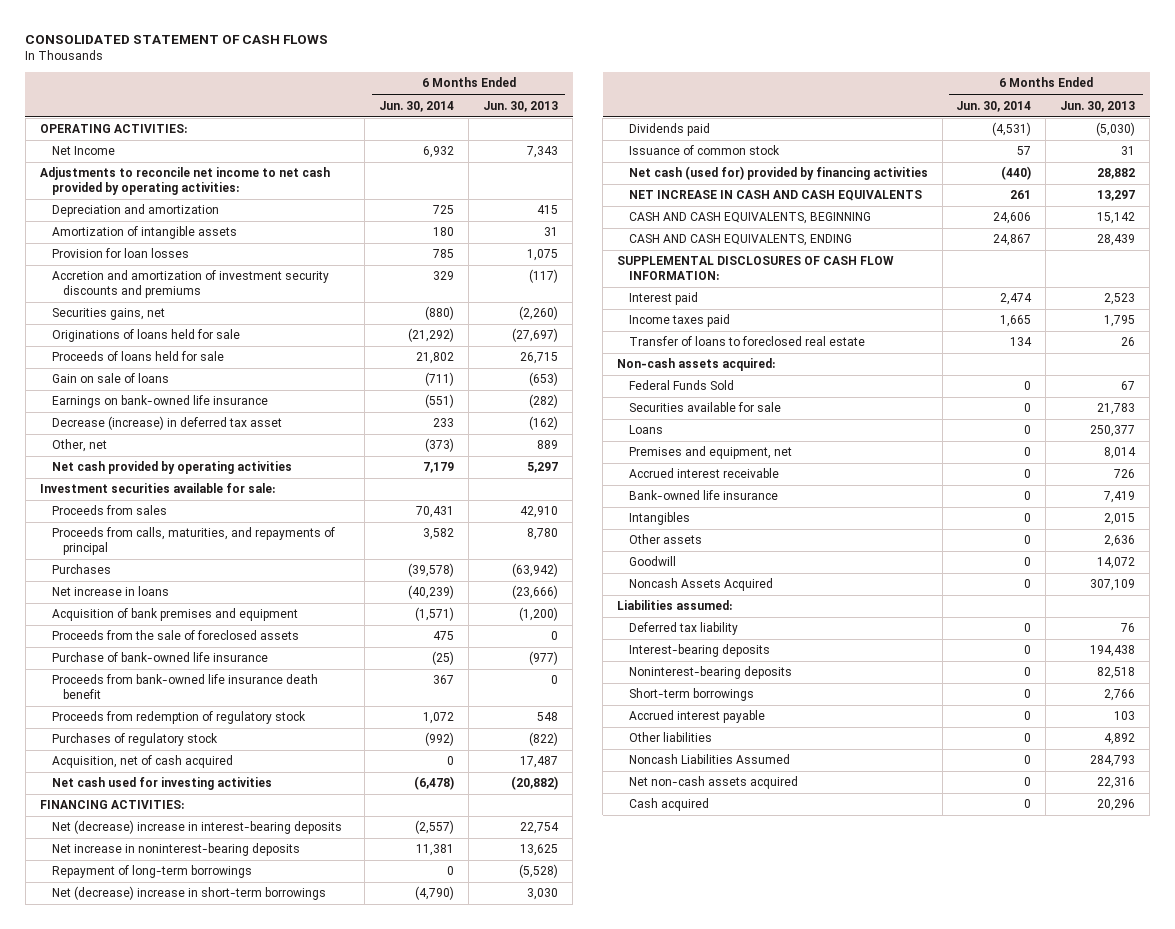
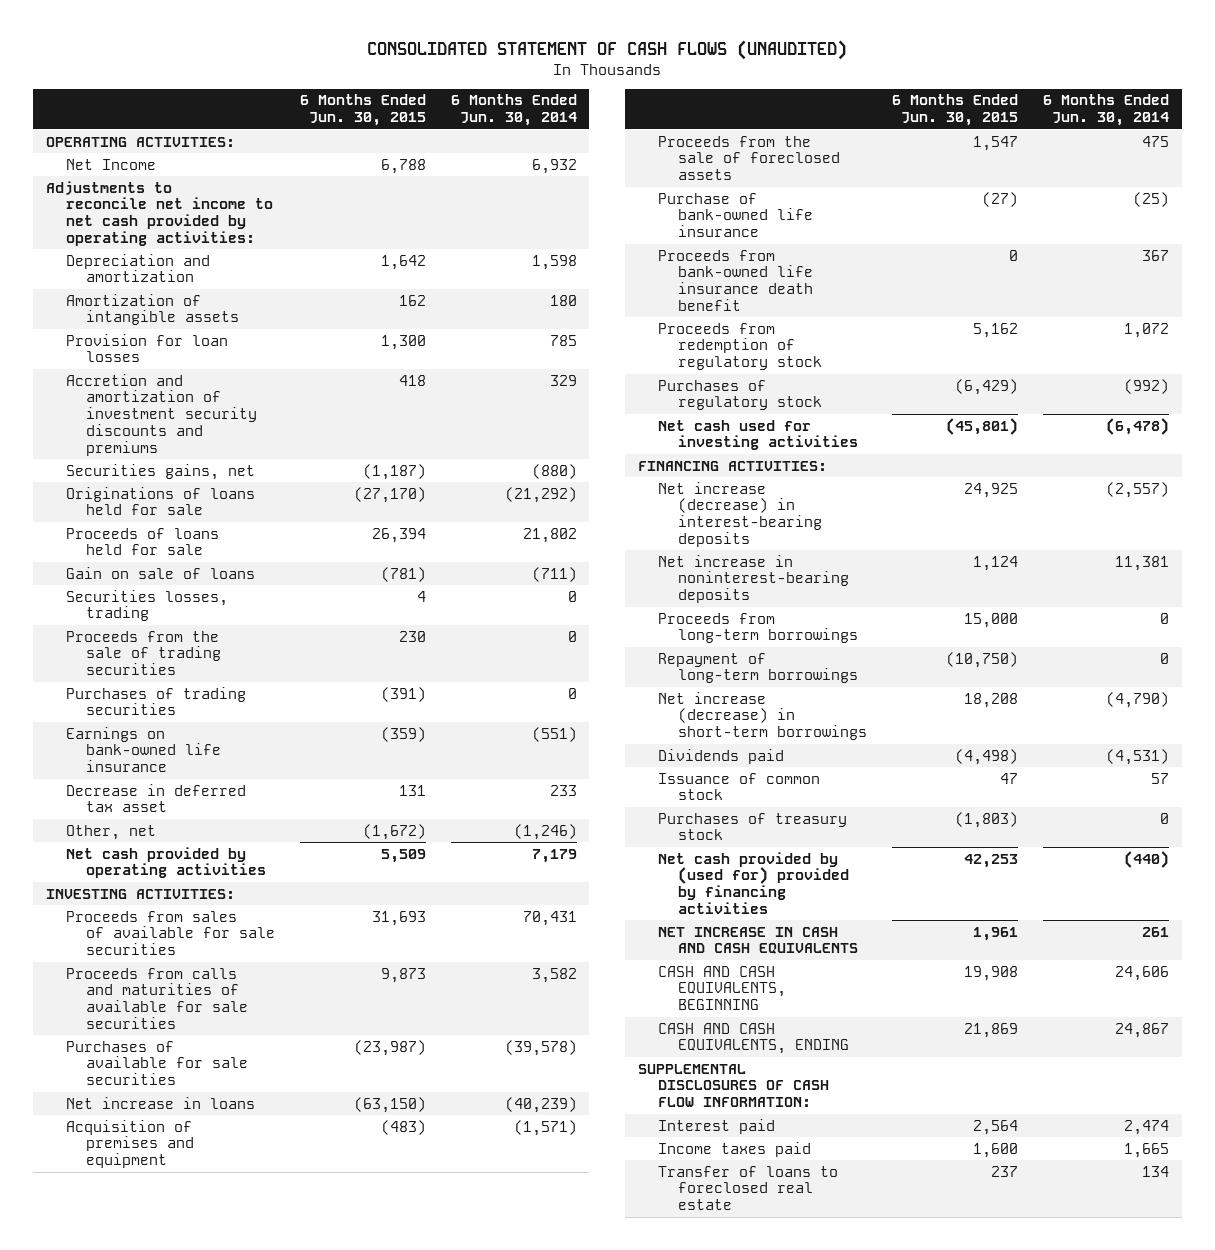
- CONSOLIDATED STATEMENT OF CASH FLOWS
+ CONSOLIDATED STATEMENT OF CASH FLOWS (UNAUDITED)
- | 6 Months Ended Jun. 30, 2014 | 6 Months Ended Jun. 30, 2013
+ | 6 Months Ended Jun. 30, 2015 | 6 Months Ended Jun. 30, 2014
- Depreciation and amortization | 725 | 415
+ Depreciation and amortization | 1,642 | 1,598
+ Securities losses, trading | 4 | 0
+ Proceeds from the sale of trading securities | 230 | 0
+ Purchases of trading securities | (391) | 0
- Decrease (increase) in deferred tax asset | 233 | (162)
- Other, net | (373) | 889
+ Decrease in deferred tax asset | 131 | 233
+ Other, net | (1,672) | (1,246)
- Investment securities available for sale:
- Proceeds from sales | 70,431 | 42,910
- Proceeds from calls, maturities, and repayments of principal | 3,582 | 8,780
- Purchases | (39,578) | (63,942)
+ INVESTING ACTIVITIES:
+ Proceeds from sales of available for sale securities | 31,693 | 70,431
+ Proceeds from calls and maturities of available for sale securities | 9,873 | 3,582
+ Purchases of available for sale securities | (23,987) | (39,578)
- Acquisition of bank premises and equipment | (1,571) | (1,200)
+ Acquisition of premises and equipment | (483) | (1,571)
- Acquisition, net of cash acquired | 0 | 17,487
- Net (decrease) increase in interest-bearing deposits | (2,557) | 22,754
+ Net increase (decrease) in interest-bearing deposits | 24,925 | (2,557)
+ Proceeds from long-term borrowings | 15,000 | 0
- Net (decrease) increase in short-term borrowings | (4,790) | 3,030
+ Net increase (decrease) in short-term borrowings | 18,208 | (4,790)
- Net cash (used for) provided by financing activities | (440) | 28,882
+ Purchases of treasury stock | (1,803) | 0
+ Net cash provided by (used for) provided by financing activities | 42,253 | (440)
- Non-cash assets acquired:
- Federal Funds Sold | 0 | 67
- Securities available for sale | 0 | 21,783
- Loans | 0 | 250,377
- Premises and equipment, net | 0 | 8,014
- Accrued interest receivable | 0 | 726
- Bank-owned life insurance | 0 | 7,419
- Intangibles | 0 | 2,015
- Other assets | 0 | 2,636
- Goodwill | 0 | 14,072
- Noncash Assets Acquired | 0 | 307,109
- Liabilities assumed:
- Deferred tax liability | 0 | 76
- Interest-bearing deposits | 0 | 194,438
- Noninterest-bearing deposits | 0 | 82,518
- Short-term borrowings | 0 | 2,766
- Accrued interest payable | 0 | 103
- Other liabilities | 0 | 4,892
- Noncash Liabilities Assumed | 0 | 284,793
- Net non-cash assets acquired | 0 | 22,316
- Cash acquired | 0 | 20,296

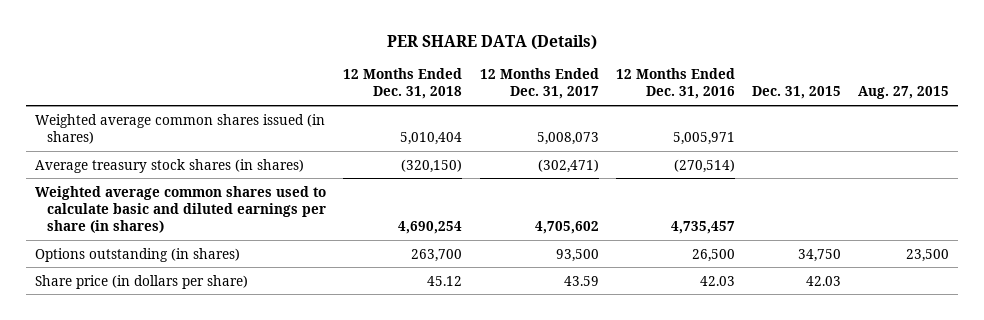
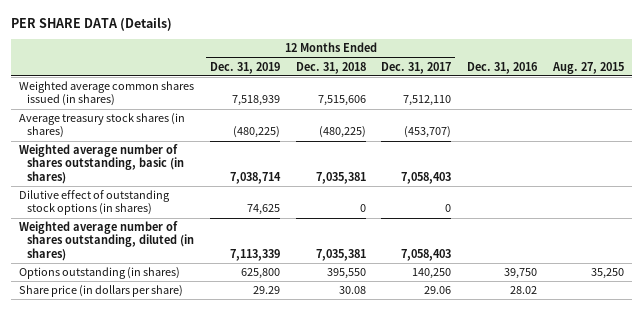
- | 12 Months Ended Dec. 31, 2018 | 12 Months Ended Dec. 31, 2017 | 12 Months Ended Dec. 31, 2016 | Dec. 31, 2015 | Aug. 27, 2015
+ | 12 Months Ended Dec. 31, 2019 | 12 Months Ended Dec. 31, 2018 | 12 Months Ended Dec. 31, 2017 | Dec. 31, 2016 | Aug. 27, 2015
- Weighted average common shares issued (in shares) | 5,010,404 | 5,008,073 | 5,005,971 | |
- Average treasury stock shares (in shares) | (320,150) | (302,471) | (270,514) | |
- Weighted average common shares used to calculate basic and diluted earnings per share (in shares) | 4,690,254 | 4,705,602 | 4,735,457 | |
- Options outstanding (in shares) | 263,700 | 93,500 | 26,500 | 34,750 | 23,500
- Share price (in dollars per share) | 45.12 | 43.59 | 42.03 | 42.03 |
+ Weighted average common shares issued (in shares) | 7,518,939 | 7,515,606 | 7,512,110 | |
+ Average treasury stock shares (in shares) | (480,225) | (480,225) | (453,707) | |
+ Weighted average number of shares outstanding, basic (in shares) | 7,038,714 | 7,035,381 | 7,058,403 | |
+ Dilutive effect of outstanding stock options (in shares) | 74,625 | 0 | 0 | |
+ Weighted average number of shares outstanding, diluted (in shares) | 7,113,339 | 7,035,381 | 7,058,403 | |
+ Options outstanding (in shares) | 625,800 | 395,550 | 140,250 | 39,750 | 35,250
+ Share price (in dollars per share) | 29.29 | 30.08 | 29.06 | 28.02 |

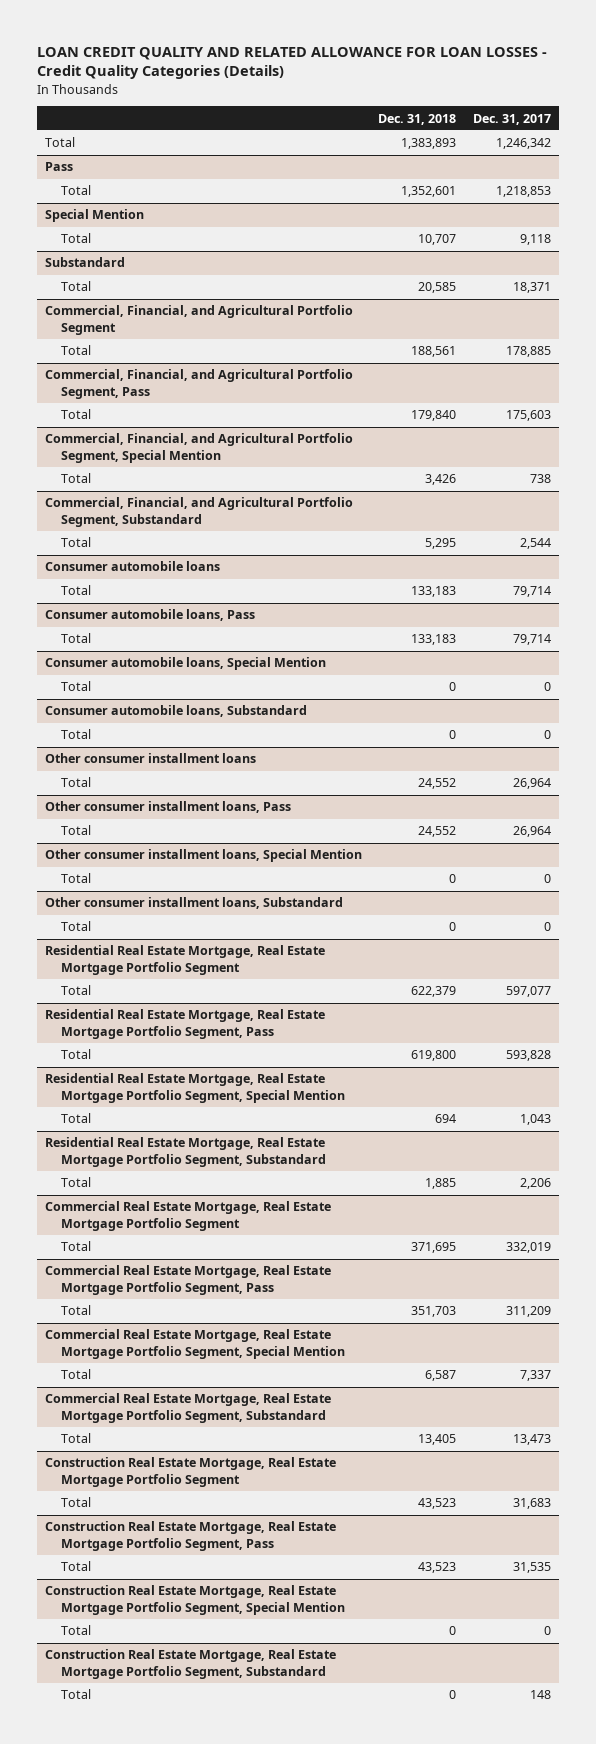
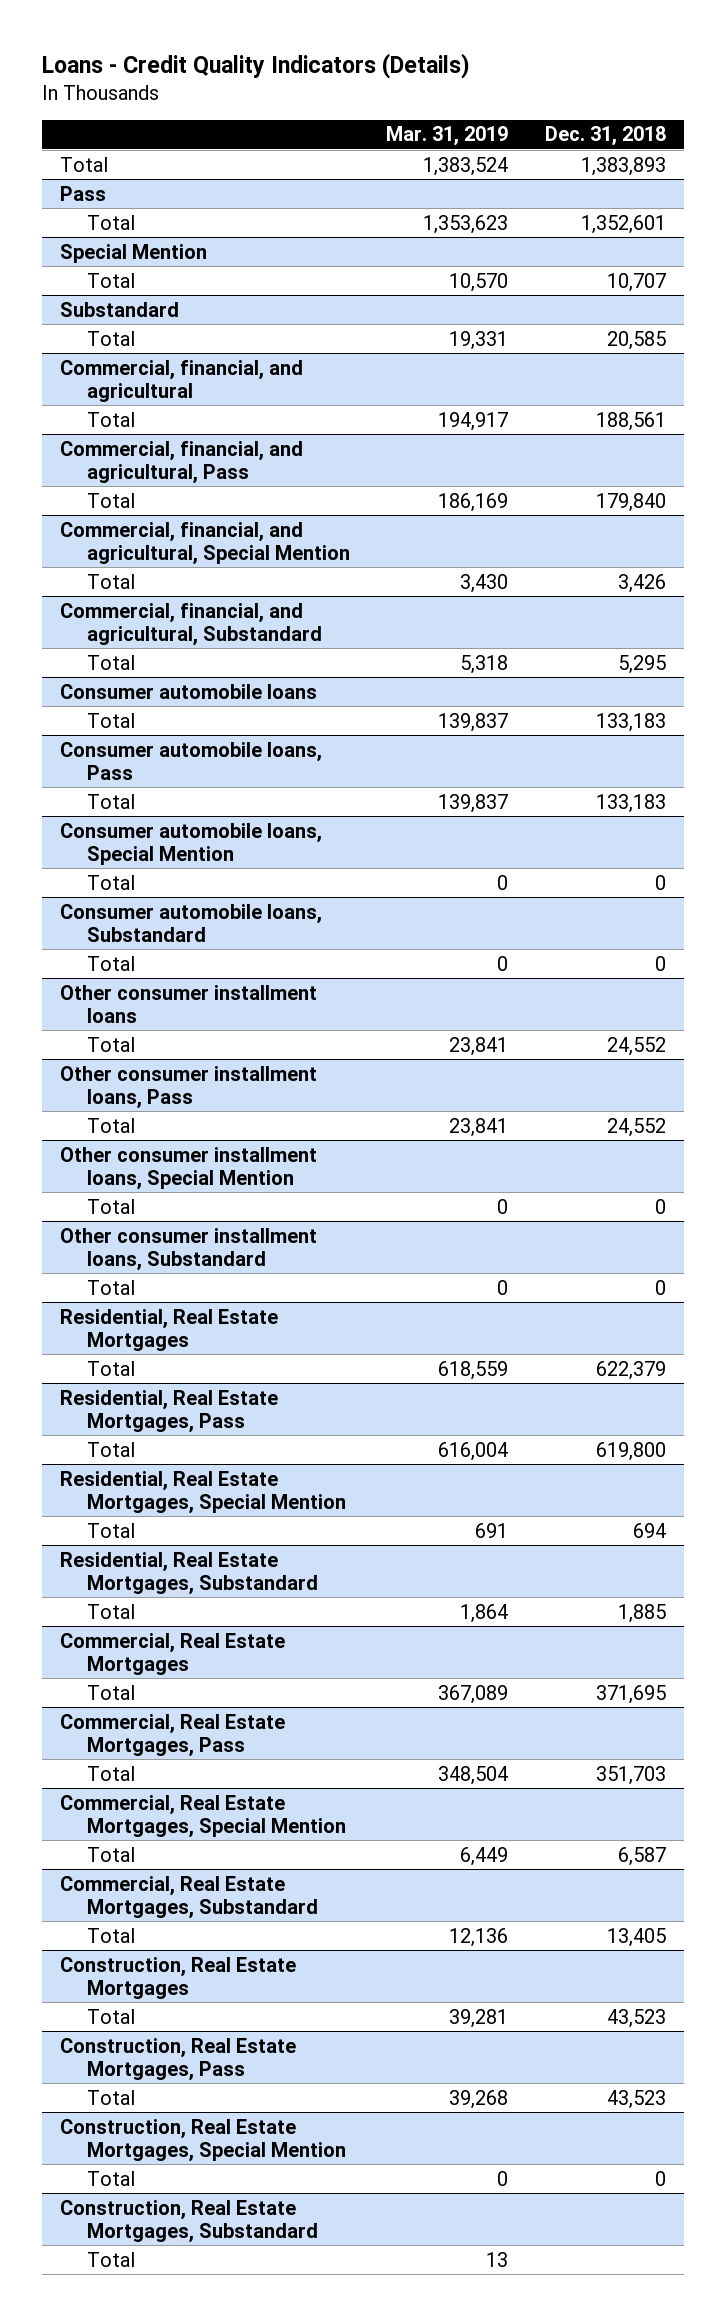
- LOAN CREDIT QUALITY AND RELATED ALLOWANCE FOR LOAN LOSSES - Credit Quality Categories (Details)
+ Loans - Credit Quality Indicators (Details)
- | Dec. 31, 2018 | Dec. 31, 2017
+ | Mar. 31, 2019 | Dec. 31, 2018
- Commercial, Financial, and Agricultural Portfolio Segment
+ Commercial, financial, and agricultural
- Commercial, Financial, and Agricultural Portfolio Segment, Pass
+ Commercial, financial, and agricultural, Pass
- Commercial, Financial, and Agricultural Portfolio Segment, Special Mention
+ Commercial, financial, and agricultural, Special Mention
- Commercial, Financial, and Agricultural Portfolio Segment, Substandard
+ Commercial, financial, and agricultural, Substandard
- Residential Real Estate Mortgage, Real Estate Mortgage Portfolio Segment
+ Residential, Real Estate Mortgages
- Residential Real Estate Mortgage, Real Estate Mortgage Portfolio Segment, Pass
+ Residential, Real Estate Mortgages, Pass
- Residential Real Estate Mortgage, Real Estate Mortgage Portfolio Segment, Special Mention
+ Residential, Real Estate Mortgages, Special Mention
- Residential Real Estate Mortgage, Real Estate Mortgage Portfolio Segment, Substandard
+ Residential, Real Estate Mortgages, Substandard
- Commercial Real Estate Mortgage, Real Estate Mortgage Portfolio Segment
+ Commercial, Real Estate Mortgages
- Commercial Real Estate Mortgage, Real Estate Mortgage Portfolio Segment, Pass
+ Commercial, Real Estate Mortgages, Pass
- Commercial Real Estate Mortgage, Real Estate Mortgage Portfolio Segment, Special Mention
+ Commercial, Real Estate Mortgages, Special Mention
- Commercial Real Estate Mortgage, Real Estate Mortgage Portfolio Segment, Substandard
+ Commercial, Real Estate Mortgages, Substandard
- Construction Real Estate Mortgage, Real Estate Mortgage Portfolio Segment
+ Construction, Real Estate Mortgages
- Construction Real Estate Mortgage, Real Estate Mortgage Portfolio Segment, Pass
+ Construction, Real Estate Mortgages, Pass
- Construction Real Estate Mortgage, Real Estate Mortgage Portfolio Segment, Special Mention
- Total | 0 | 0
- Construction Real Estate Mortgage, Real Estate Mortgage Portfolio Segment, Substandard
+ Construction, Real Estate Mortgages, Special Mention
+ Construction, Real Estate Mortgages, Substandard
+ Total | 13 |

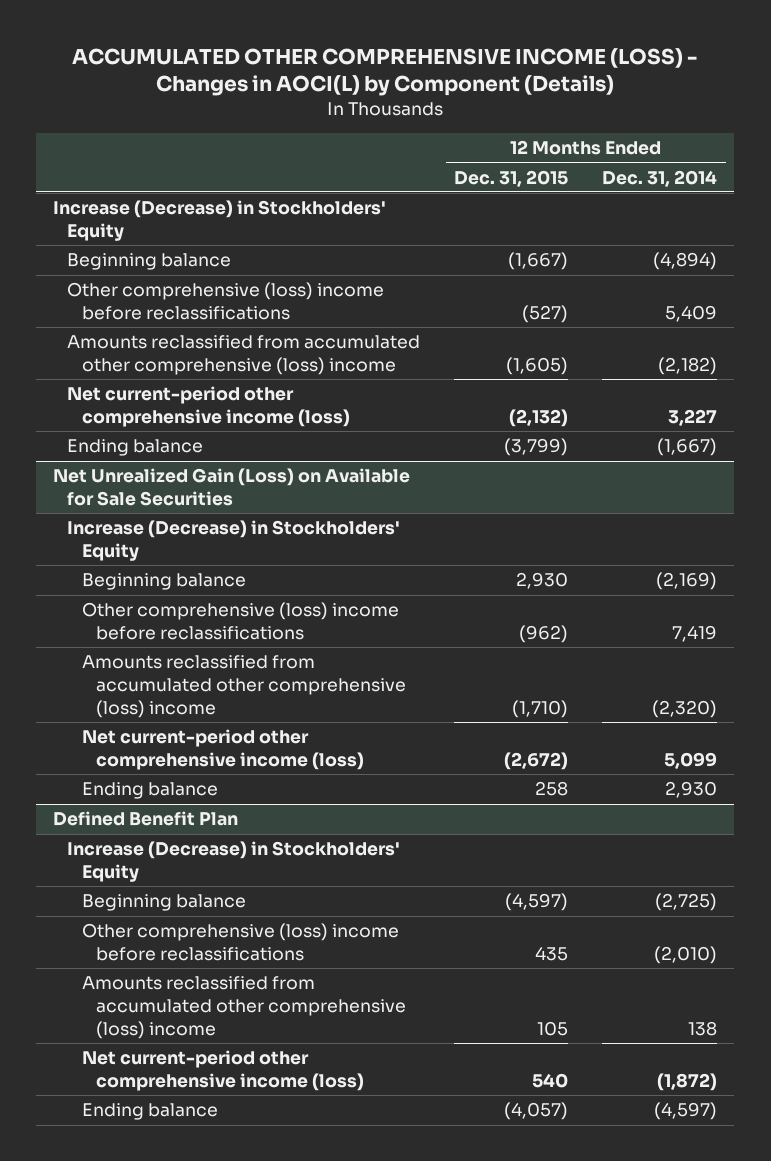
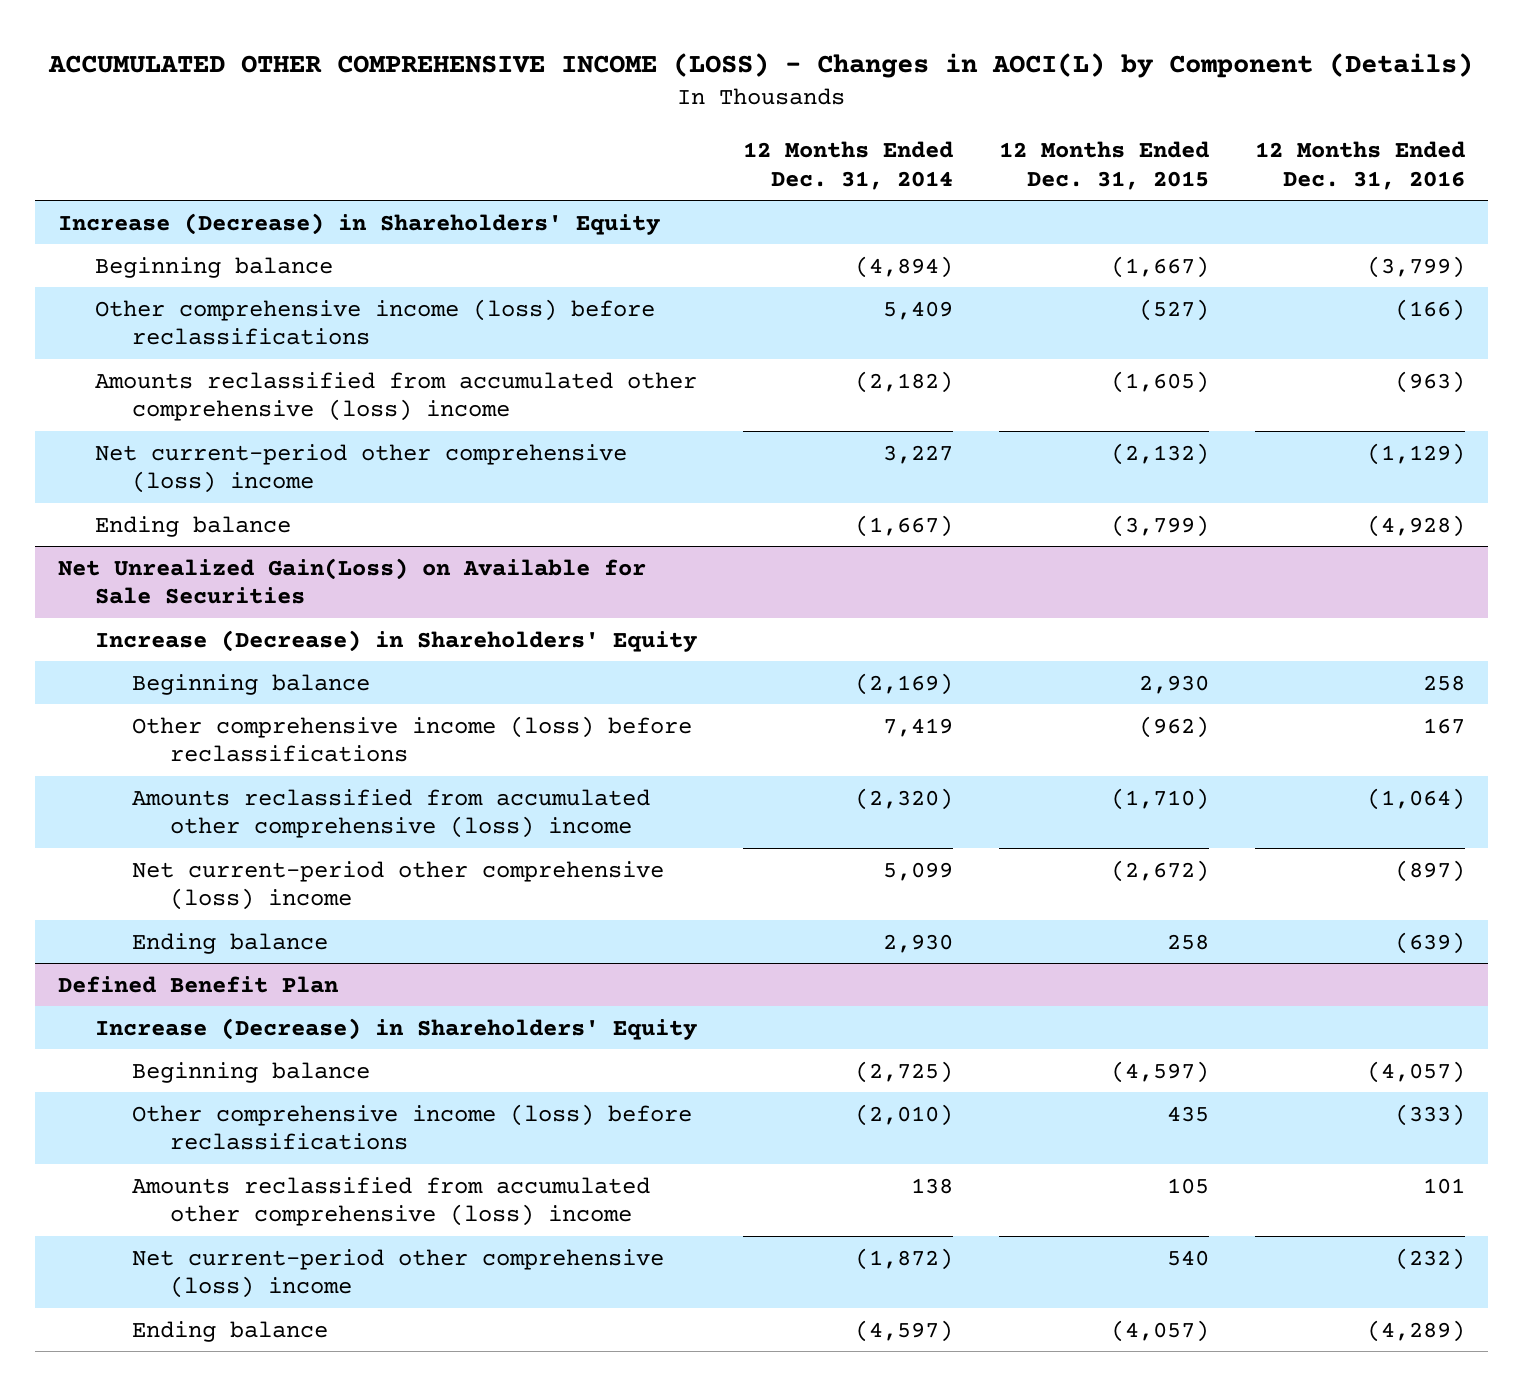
- | 12 Months Ended Dec. 31, 2015 | 12 Months Ended Dec. 31, 2014
+ | 12 Months Ended Dec. 31, 2014 | 12 Months Ended Dec. 31, 2015 | 12 Months Ended Dec. 31, 2016
- Increase (Decrease) in Stockholders' Equity
+ Increase (Decrease) in Shareholders' Equity
- Other comprehensive (loss) income before reclassifications | (527) | 5,409
+ Other comprehensive income (loss) before reclassifications | 5,409 | (527) | (166)
- Net current-period other comprehensive income (loss) | (2,132) | 3,227
+ Net current-period other comprehensive (loss) income | 3,227 | (2,132) | (1,129)
- Net Unrealized Gain (Loss) on Available for Sale Securities
- Increase (Decrease) in Stockholders' Equity
+ Net Unrealized Gain(Loss) on Available for Sale Securities
+ Increase (Decrease) in Shareholders' Equity
- Other comprehensive (loss) income before reclassifications | (962) | 7,419
+ Other comprehensive income (loss) before reclassifications | 7,419 | (962) | 167
- Net current-period other comprehensive income (loss) | (2,672) | 5,099
+ Net current-period other comprehensive (loss) income | 5,099 | (2,672) | (897)
@ Defined Benefit Plan
- Increase (Decrease) in Stockholders' Equity
+ Increase (Decrease) in Shareholders' Equity
- Other comprehensive (loss) income before reclassifications | 435 | (2,010)
+ Other comprehensive income (loss) before reclassifications | (2,010) | 435 | (333)
- Net current-period other comprehensive income (loss) | 540 | (1,872)
+ Net current-period other comprehensive (loss) income | (1,872) | 540 | (232)

